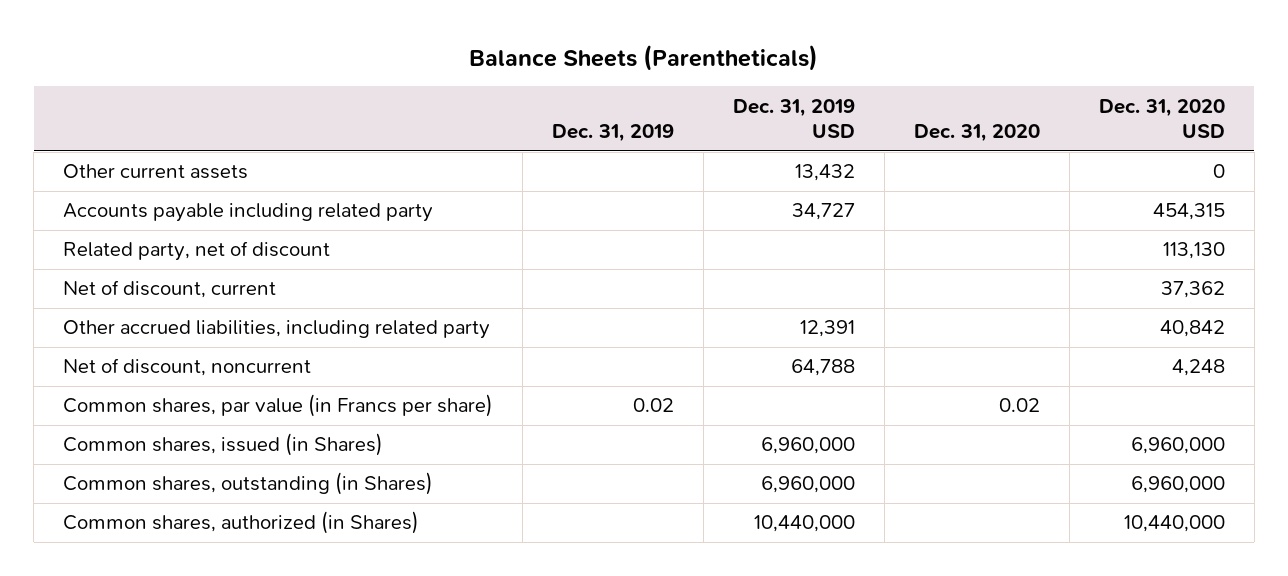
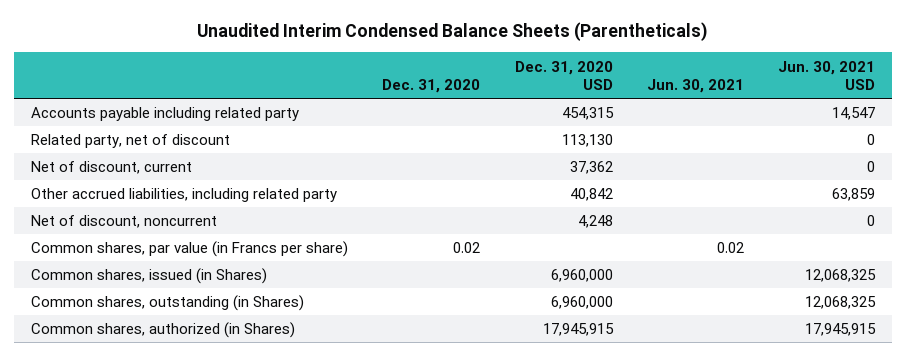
- Balance Sheets (Parentheticals)
+ Unaudited Interim Condensed Balance Sheets (Parentheticals)
- | Dec. 31, 2019 | Dec. 31, 2019 USD | Dec. 31, 2020 | Dec. 31, 2020 USD
+ | Dec. 31, 2020 | Dec. 31, 2020 USD | Jun. 30, 2021 | Jun. 30, 2021 USD
- Other current assets | | 13,432 | | 0
- Common shares, authorized (in Shares) | | 10,440,000 | | 10,440,000
+ Common shares, authorized (in Shares) | | 17,945,915 | | 17,945,915

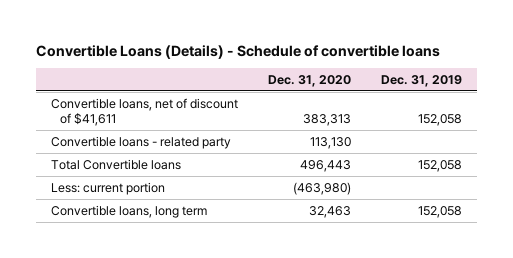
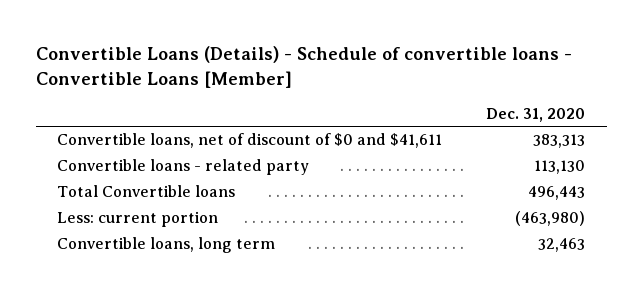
- Convertible Loans (Details) - Schedule of convertible loans
+ Convertible Loans (Details) - Schedule of convertible loans - Convertible Loans [Member]
- | Dec. 31, 2020 | Dec. 31, 2019
+ | Dec. 31, 2020
- Convertible loans, net of discount of $41,611 | 383,313 | 152,058
+ Convertible loans, net of discount of $0 and $41,611 | 383,313

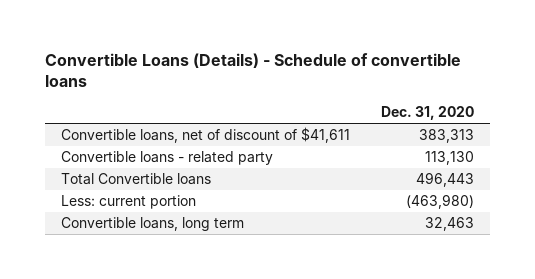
- Convertible Loans (Details) - Schedule of convertible loans - Convertible Loans [Member]
+ Convertible Loans (Details) - Schedule of convertible loans
- Convertible loans, net of discount of $0 and $41,611 | 383,313
+ Convertible loans, net of discount of $41,611 | 383,313

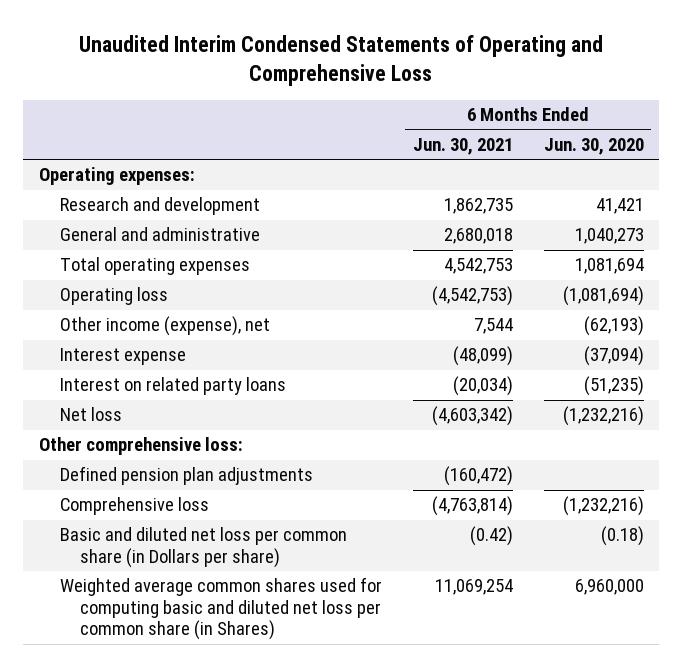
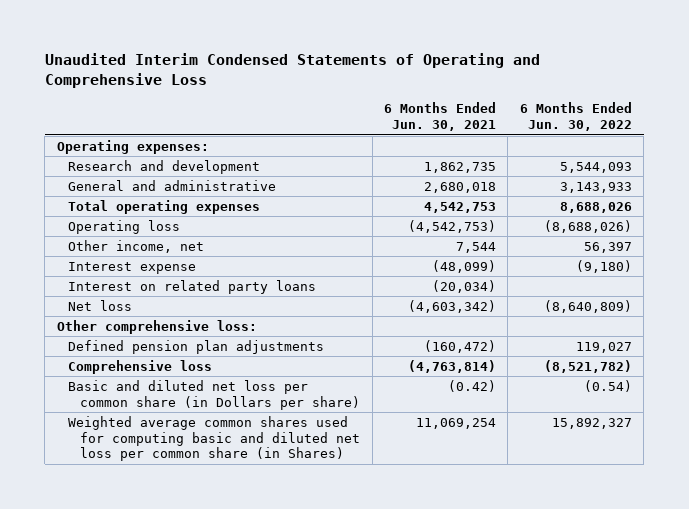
- | 6 Months Ended Jun. 30, 2021 | 6 Months Ended Jun. 30, 2020
+ | 6 Months Ended Jun. 30, 2021 | 6 Months Ended Jun. 30, 2022
- Other income (expense), net | 7,544 | (62,193)
+ Other income, net | 7,544 | 56,397

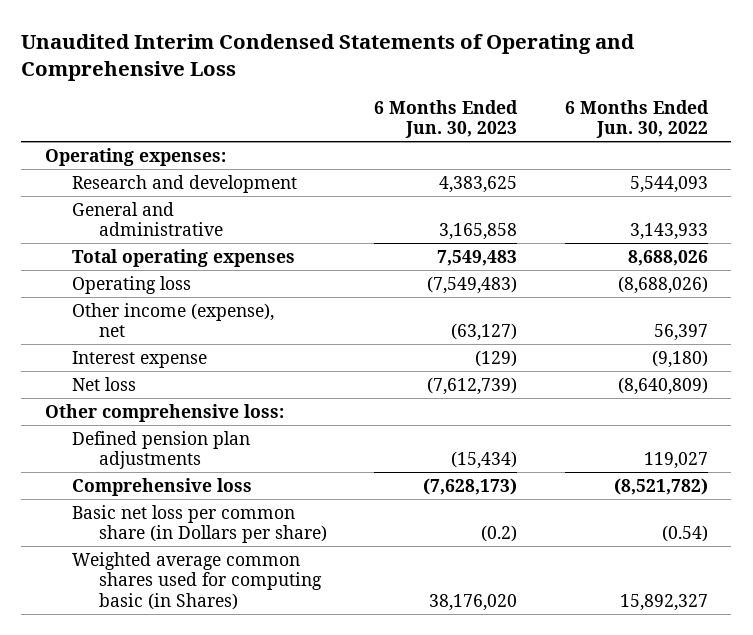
- | 6 Months Ended Jun. 30, 2021 | 6 Months Ended Jun. 30, 2022
+ | 6 Months Ended Jun. 30, 2023 | 6 Months Ended Jun. 30, 2022
- Other income, net | 7,544 | 56,397
+ Other income (expense), net | (63,127) | 56,397
- Interest on related party loans | (20,034) |
- Basic and diluted net loss per common share (in Dollars per share) | (0.42) | (0.54)
- Weighted average common shares used for computing basic and diluted net loss per common share (in Shares) | 11,069,254 | 15,892,327
+ Basic net loss per common share (in Dollars per share) | (0.2) | (0.54)
+ Weighted average common shares used for computing basic (in Shares) | 38,176,020 | 15,892,327

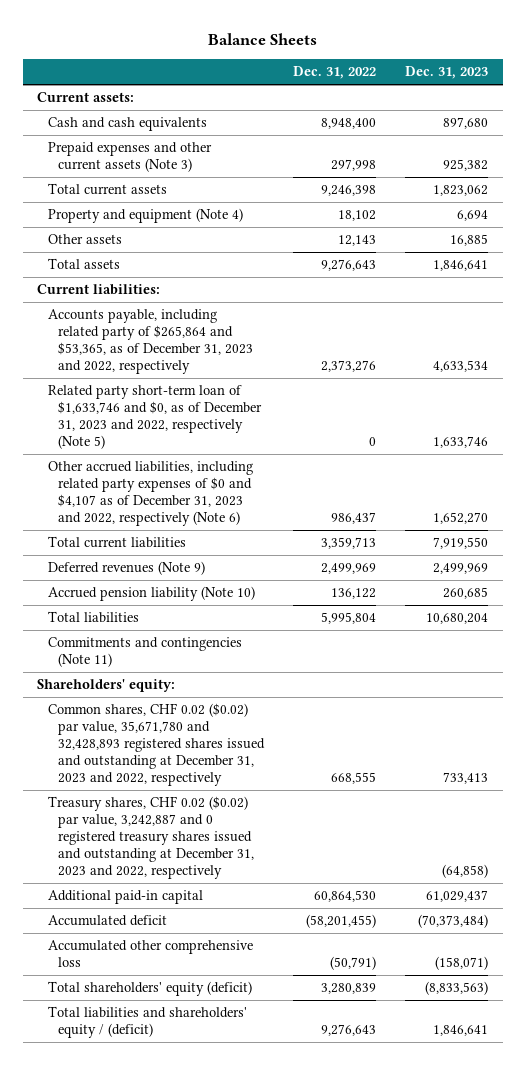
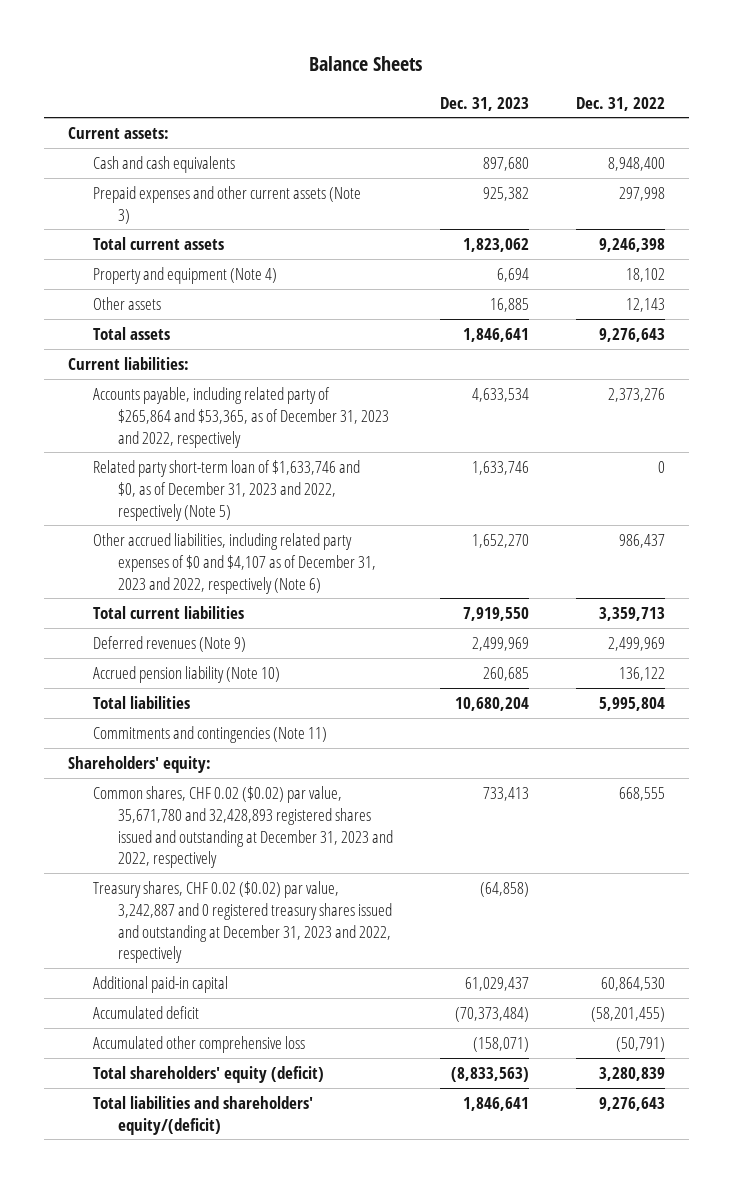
- | Dec. 31, 2022 | Dec. 31, 2023
+ | Dec. 31, 2023 | Dec. 31, 2022
- Total liabilities and shareholders' equity / (deficit) | 9,276,643 | 1,846,641
+ Total liabilities and shareholders' equity/(deficit) | 1,846,641 | 9,276,643

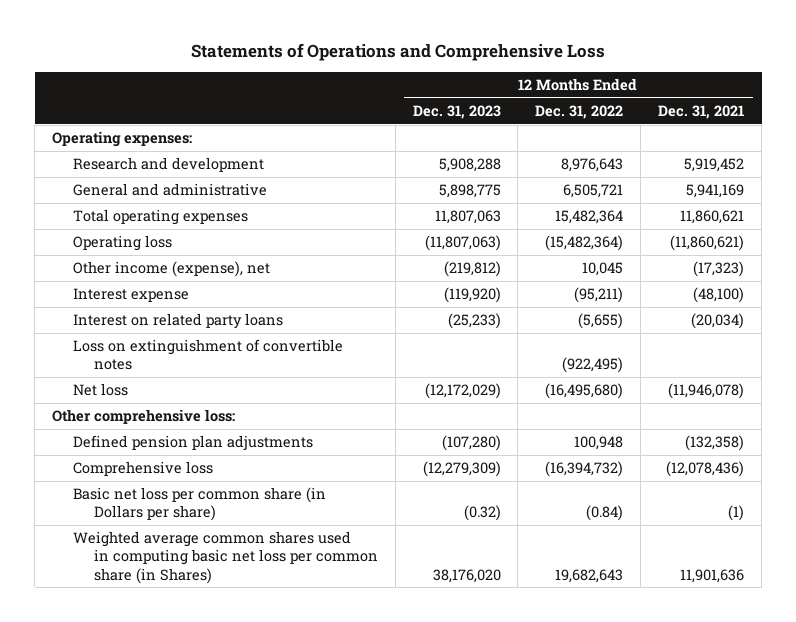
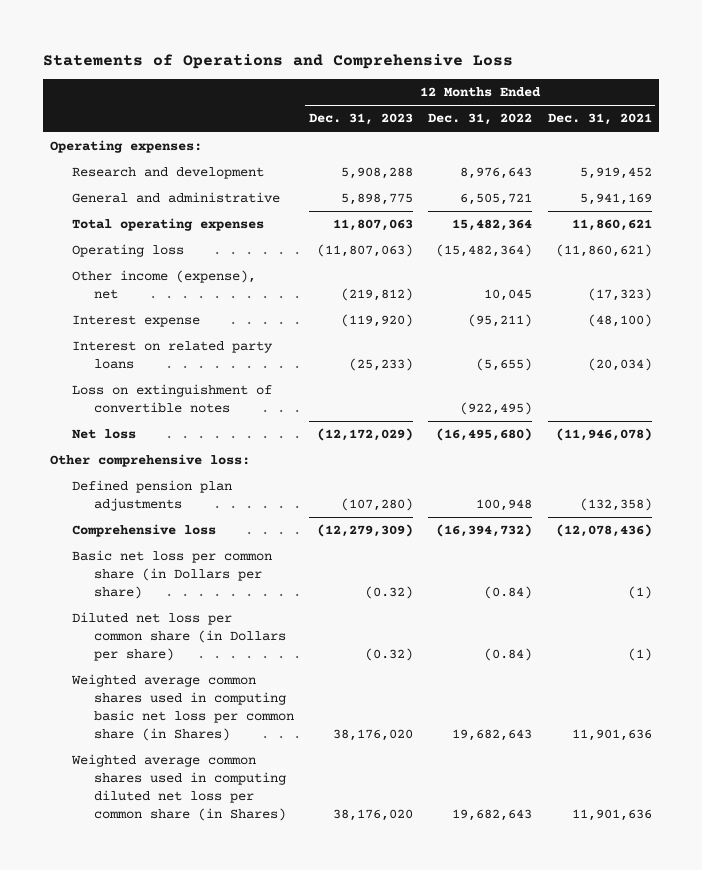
+ Diluted net loss per common share (in Dollars per share) | (0.32) | (0.84) | (1)
+ Weighted average common shares used in computing diluted net loss per common share (in Shares) | 38,176,020 | 19,682,643 | 11,901,636

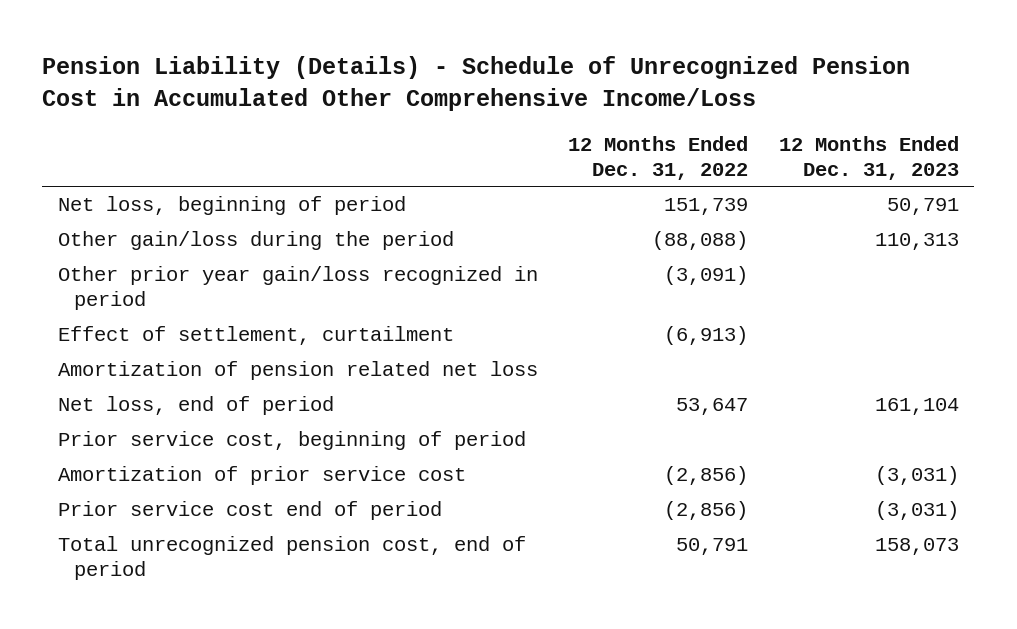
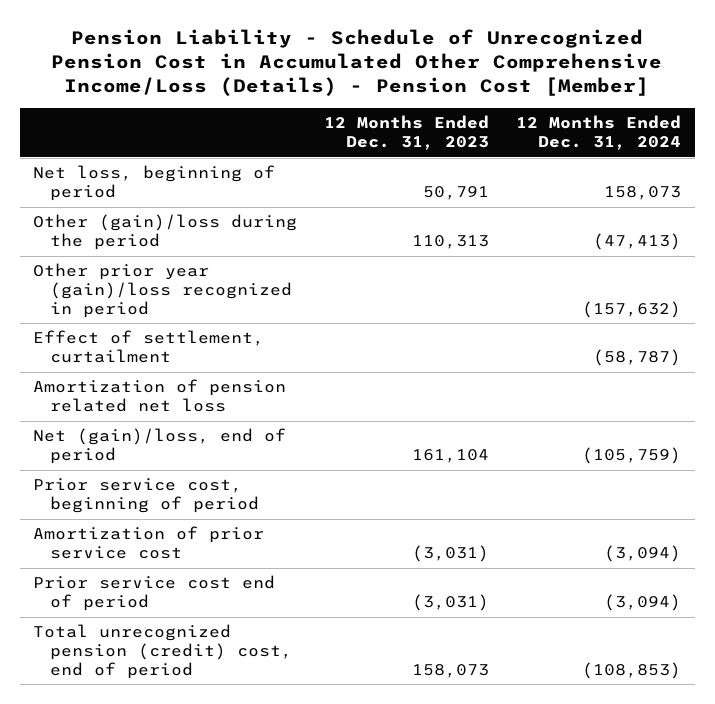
- Pension Liability (Details) - Schedule of Unrecognized Pension Cost in Accumulated Other Comprehensive Income/Loss
+ Pension Liability - Schedule of Unrecognized Pension Cost in Accumulated Other Comprehensive Income/Loss (Details) - Pension Cost [Member]
- | 12 Months Ended Dec. 31, 2022 | 12 Months Ended Dec. 31, 2023
+ | 12 Months Ended Dec. 31, 2023 | 12 Months Ended Dec. 31, 2024
- Other gain/loss during the period | (88,088) | 110,313
- Other prior year gain/loss recognized in period | (3,091) |
+ Other (gain)/loss during the period | 110,313 | (47,413)
+ Other prior year (gain)/loss recognized in period | | (157,632)
- Net loss, end of period | 53,647 | 161,104
+ Net (gain)/loss, end of period | 161,104 | (105,759)
- Total unrecognized pension cost, end of period | 50,791 | 158,073
+ Total unrecognized pension (credit) cost, end of period | 158,073 | (108,853)

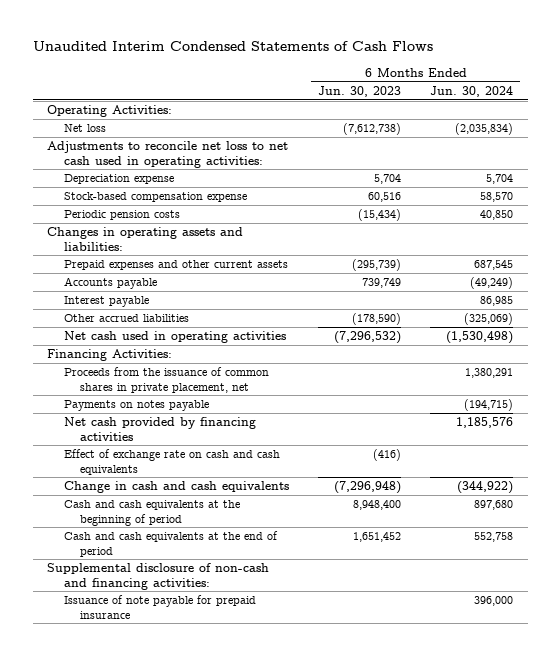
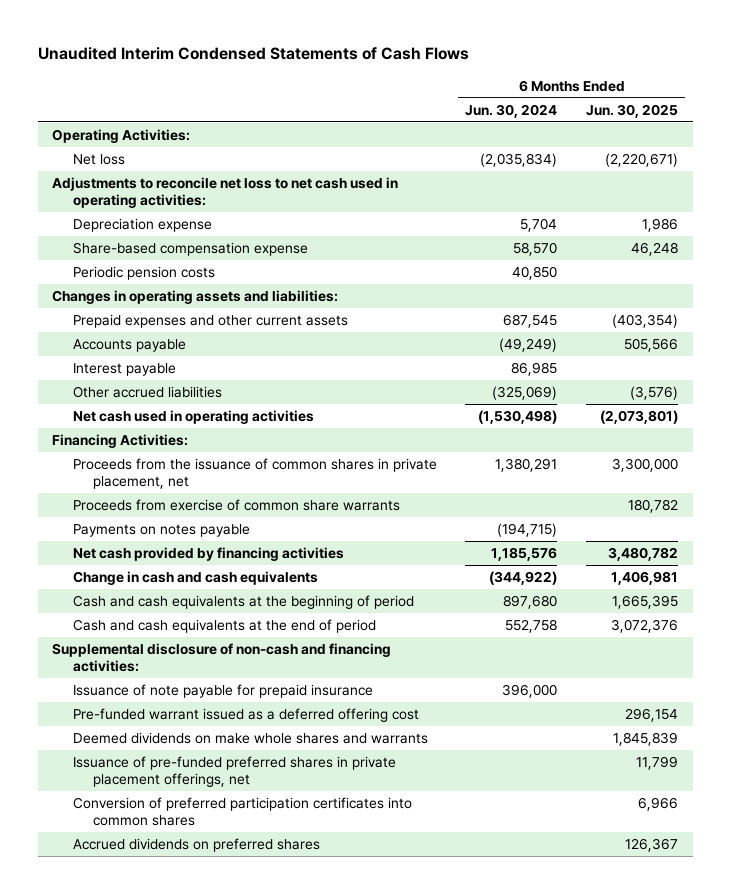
- | 6 Months Ended Jun. 30, 2023 | 6 Months Ended Jun. 30, 2024
+ | 6 Months Ended Jun. 30, 2024 | 6 Months Ended Jun. 30, 2025
- Stock-based compensation expense | 60,516 | 58,570
+ Share-based compensation expense | 58,570 | 46,248
+ Proceeds from exercise of common share warrants | | 180,782
- Effect of exchange rate on cash and cash equivalents | (416) |
+ Pre-funded warrant issued as a deferred offering cost | | 296,154
+ Deemed dividends on make whole shares and warrants | | 1,845,839
+ Issuance of pre-funded preferred shares in private placement offerings, net | | 11,799
+ Conversion of preferred participation certificates into common shares | | 6,966
+ Accrued dividends on preferred shares | | 126,367

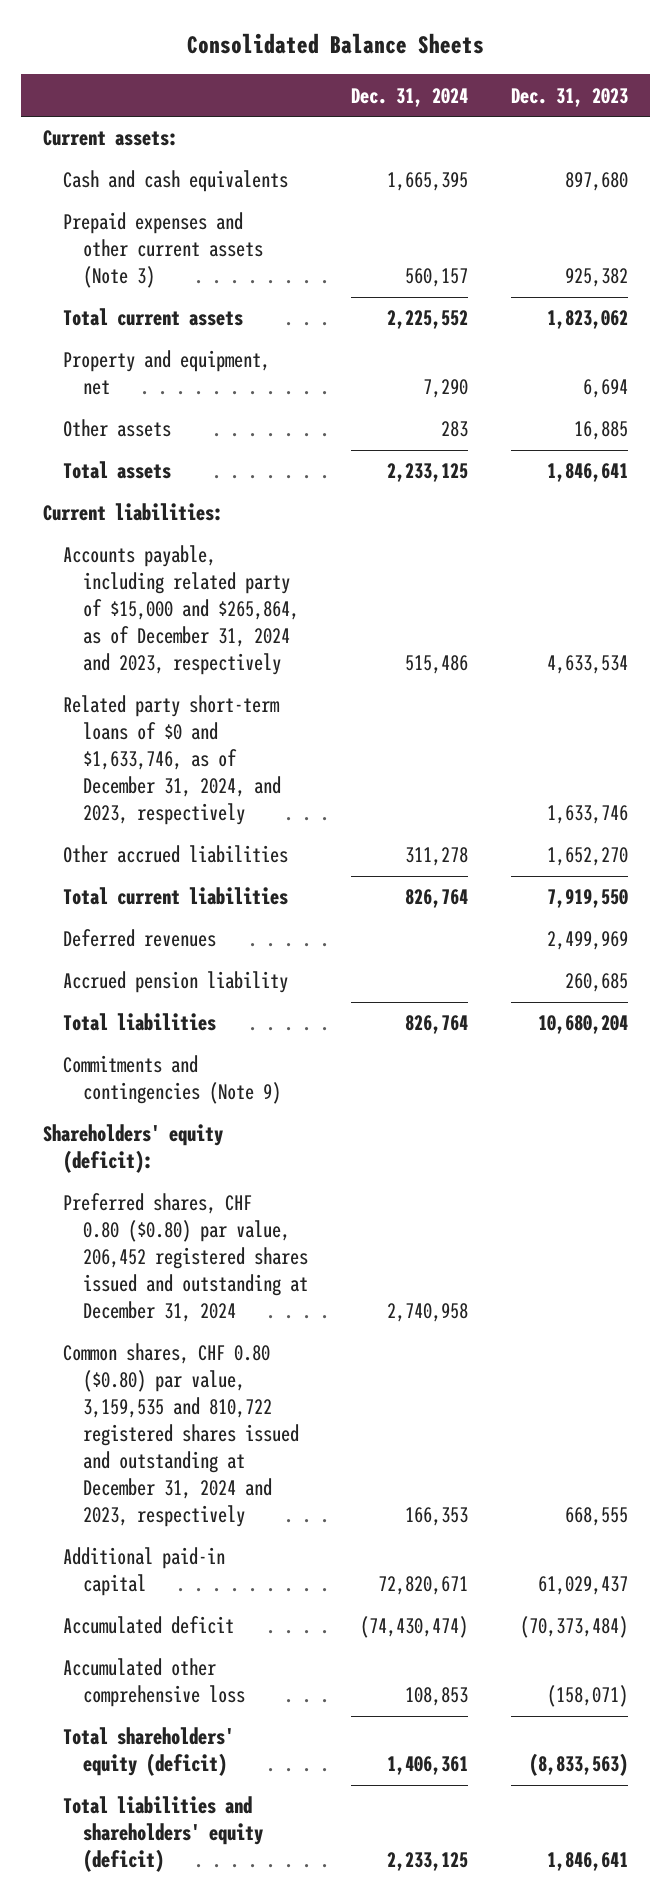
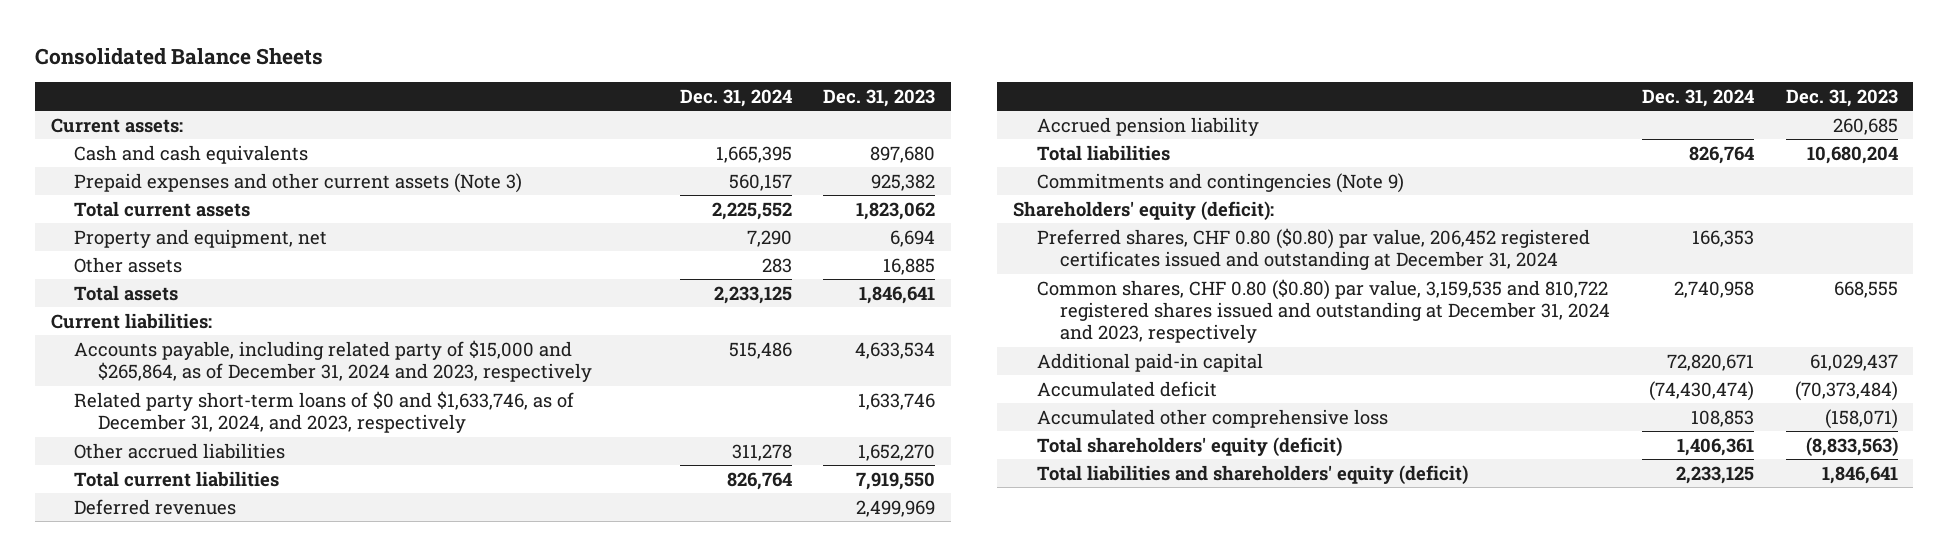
- Preferred shares, CHF 0.80 ($0.80) par value, 206,452 registered shares issued and outstanding at December 31, 2024 | 2,740,958 |
- Common shares, CHF 0.80 ($0.80) par value, 3,159,535 and 810,722 registered shares issued and outstanding at December 31, 2024 and 2023, respectively | 166,353 | 668,555
+ Preferred shares, CHF 0.80 ($0.80) par value, 206,452 registered certificates issued and outstanding at December 31, 2024 | 166,353 |
+ Common shares, CHF 0.80 ($0.80) par value, 3,159,535 and 810,722 registered shares issued and outstanding at December 31, 2024 and 2023, respectively | 2,740,958 | 668,555

